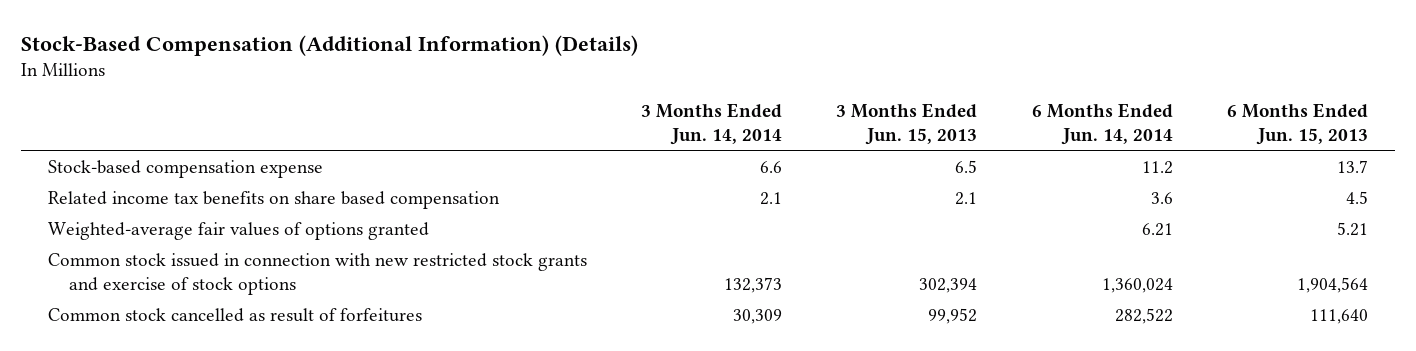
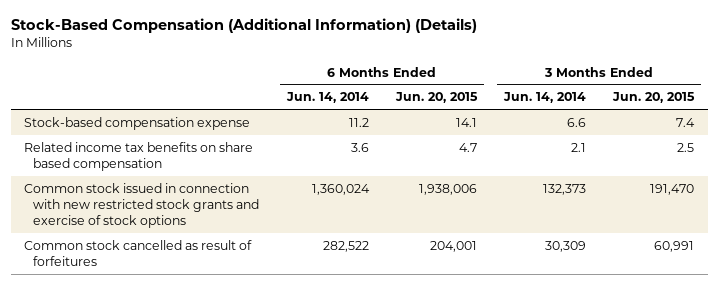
- | 3 Months Ended Jun. 14, 2014 | 3 Months Ended Jun. 15, 2013 | 6 Months Ended Jun. 14, 2014 | 6 Months Ended Jun. 15, 2013
+ | 6 Months Ended Jun. 14, 2014 | 6 Months Ended Jun. 20, 2015 | 3 Months Ended Jun. 14, 2014 | 3 Months Ended Jun. 20, 2015
- Weighted-average fair values of options granted | | | 6.21 | 5.21

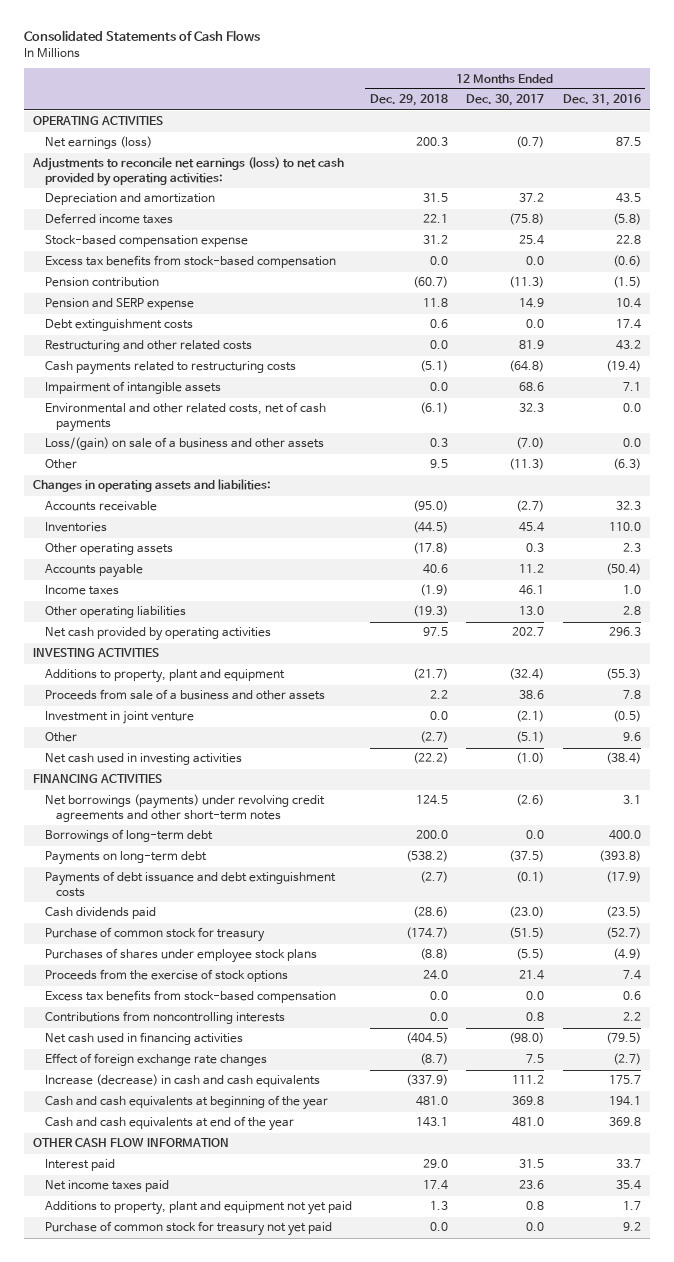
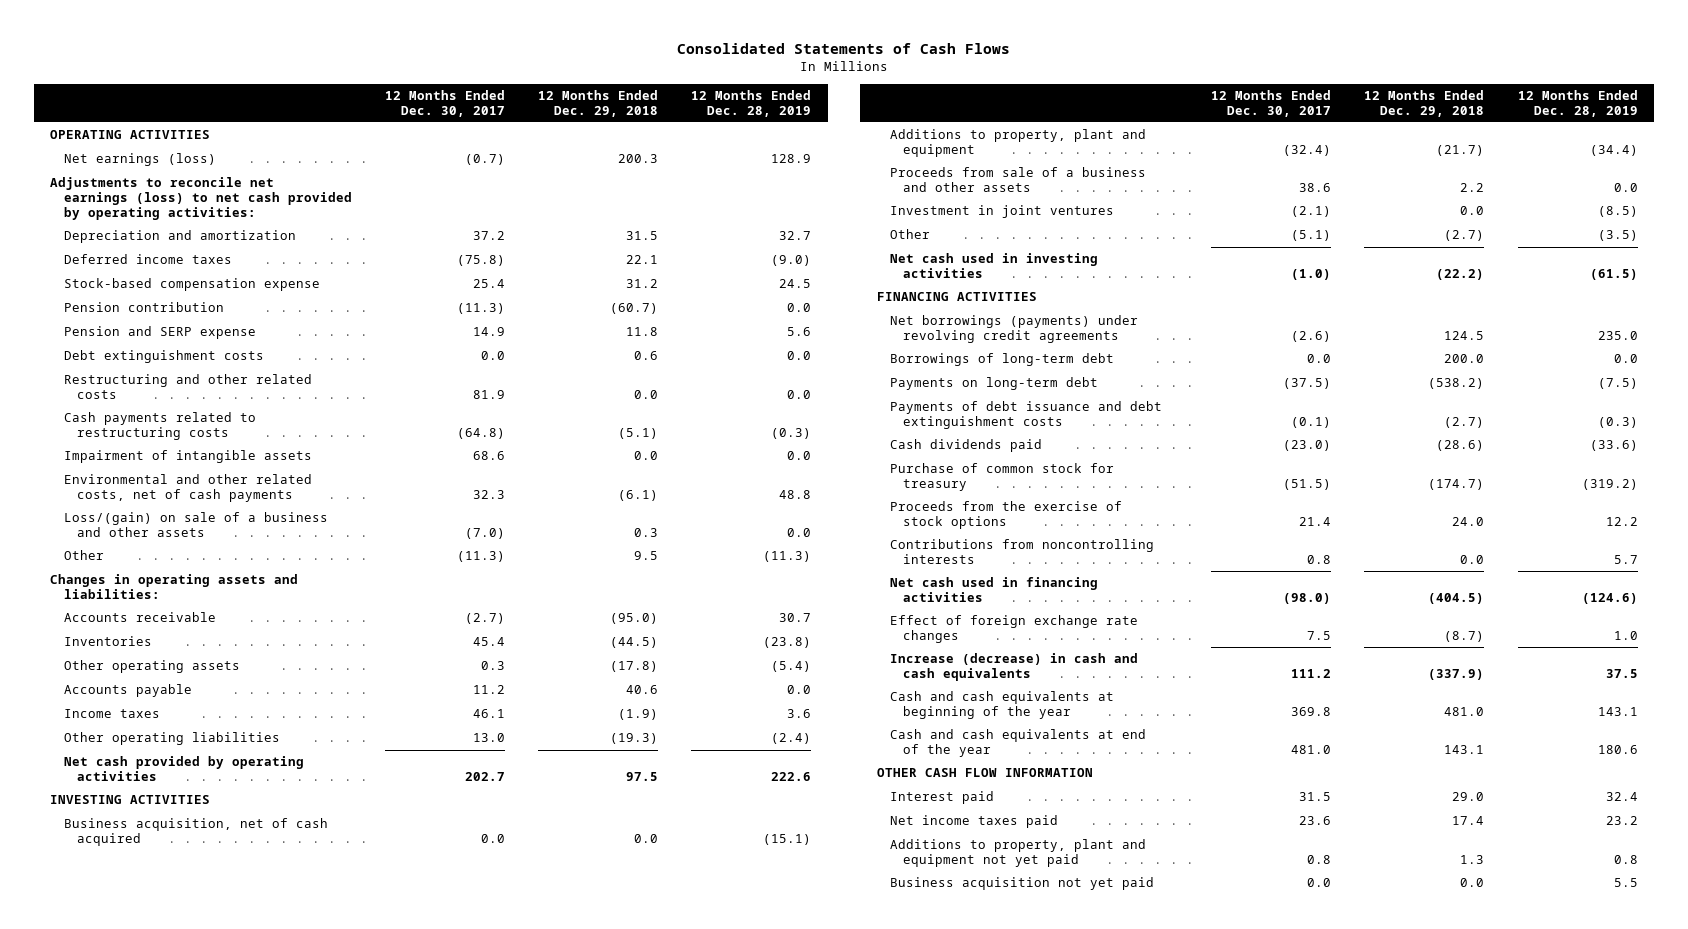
- | 12 Months Ended Dec. 29, 2018 | 12 Months Ended Dec. 30, 2017 | 12 Months Ended Dec. 31, 2016
+ | 12 Months Ended Dec. 30, 2017 | 12 Months Ended Dec. 29, 2018 | 12 Months Ended Dec. 28, 2019
- Excess tax benefits from stock-based compensation | 0.0 | 0.0 | (0.6)
+ Business acquisition, net of cash acquired | 0.0 | 0.0 | (15.1)
- Investment in joint venture | 0.0 | (2.1) | (0.5)
+ Investment in joint ventures | (2.1) | 0.0 | (8.5)
- Net borrowings (payments) under revolving credit agreements and other short-term notes | 124.5 | (2.6) | 3.1
+ Net borrowings (payments) under revolving credit agreements | (2.6) | 124.5 | 235.0
- Purchases of shares under employee stock plans | (8.8) | (5.5) | (4.9)
- Excess tax benefits from stock-based compensation | 0.0 | 0.0 | 0.6
- Purchase of common stock for treasury not yet paid | 0.0 | 0.0 | 9.2
+ Business acquisition not yet paid | 0.0 | 0.0 | 5.5

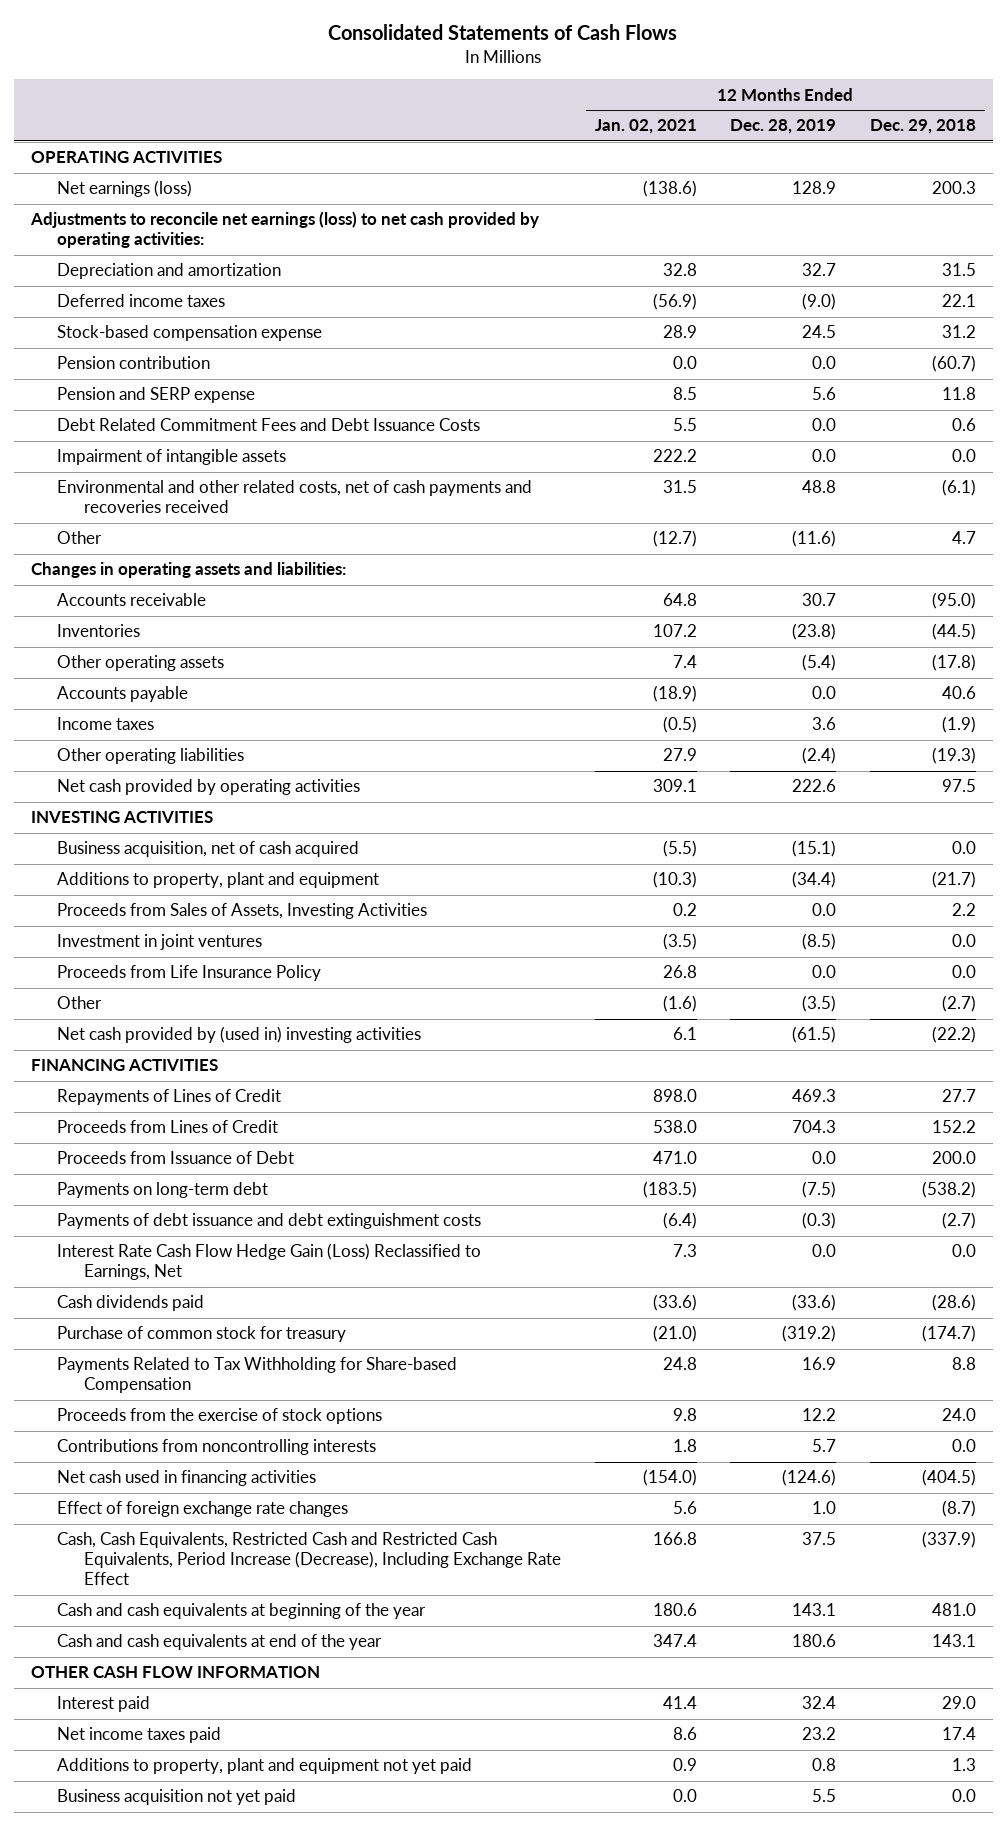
- | 12 Months Ended Dec. 30, 2017 | 12 Months Ended Dec. 29, 2018 | 12 Months Ended Dec. 28, 2019
+ | 12 Months Ended Jan. 02, 2021 | 12 Months Ended Dec. 28, 2019 | 12 Months Ended Dec. 29, 2018
- Debt extinguishment costs | 0.0 | 0.6 | 0.0
- Restructuring and other related costs | 81.9 | 0.0 | 0.0
- Cash payments related to restructuring costs | (64.8) | (5.1) | (0.3)
+ Debt Related Commitment Fees and Debt Issuance Costs | 5.5 | 0.0 | 0.6
- Environmental and other related costs, net of cash payments | 32.3 | (6.1) | 48.8
- Loss/(gain) on sale of a business and other assets | (7.0) | 0.3 | 0.0
- Other | (11.3) | 9.5 | (11.3)
+ Environmental and other related costs, net of cash payments and recoveries received | 31.5 | 48.8 | (6.1)
+ Other | (12.7) | (11.6) | 4.7
- Proceeds from sale of a business and other assets | 38.6 | 2.2 | 0.0
+ Proceeds from Sales of Assets, Investing Activities | 0.2 | 0.0 | 2.2
+ Proceeds from Life Insurance Policy | 26.8 | 0.0 | 0.0
- Net cash used in investing activities | (1.0) | (22.2) | (61.5)
+ Net cash provided by (used in) investing activities | 6.1 | (61.5) | (22.2)
- Net borrowings (payments) under revolving credit agreements | (2.6) | 124.5 | 235.0
- Borrowings of long-term debt | 0.0 | 200.0 | 0.0
+ Repayments of Lines of Credit | 898.0 | 469.3 | 27.7
+ Proceeds from Lines of Credit | 538.0 | 704.3 | 152.2
+ Proceeds from Issuance of Debt | 471.0 | 0.0 | 200.0
+ Interest Rate Cash Flow Hedge Gain (Loss) Reclassified to Earnings, Net | 7.3 | 0.0 | 0.0
+ Payments Related to Tax Withholding for Share-based Compensation | 24.8 | 16.9 | 8.8
- Increase (decrease) in cash and cash equivalents | 111.2 | (337.9) | 37.5
+ Cash, Cash Equivalents, Restricted Cash and Restricted Cash Equivalents, Period Increase (Decrease), Including Exchange Rate Effect | 166.8 | 37.5 | (337.9)

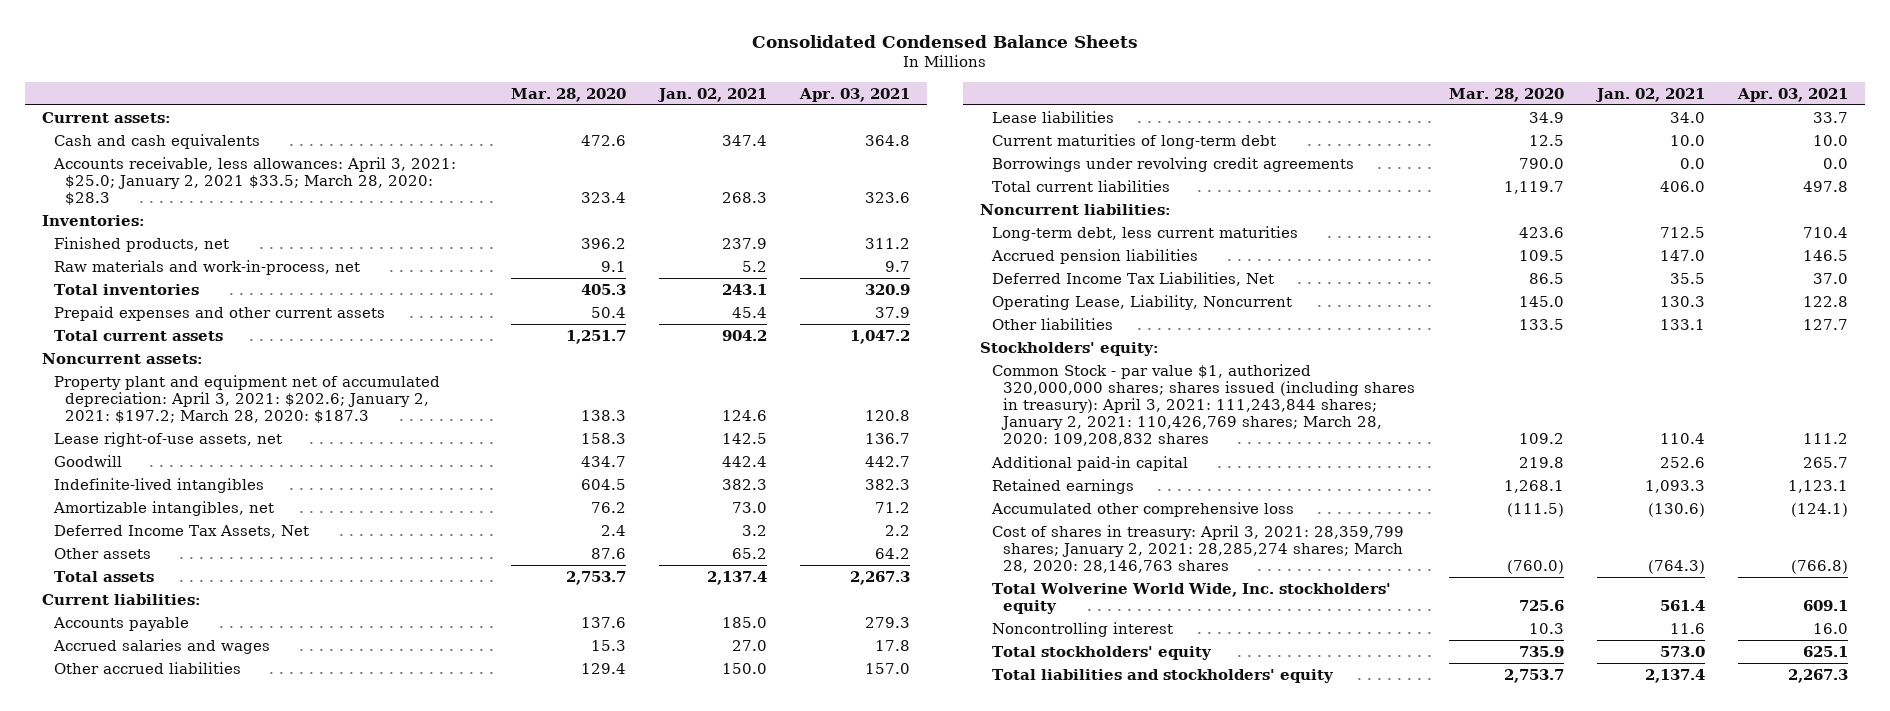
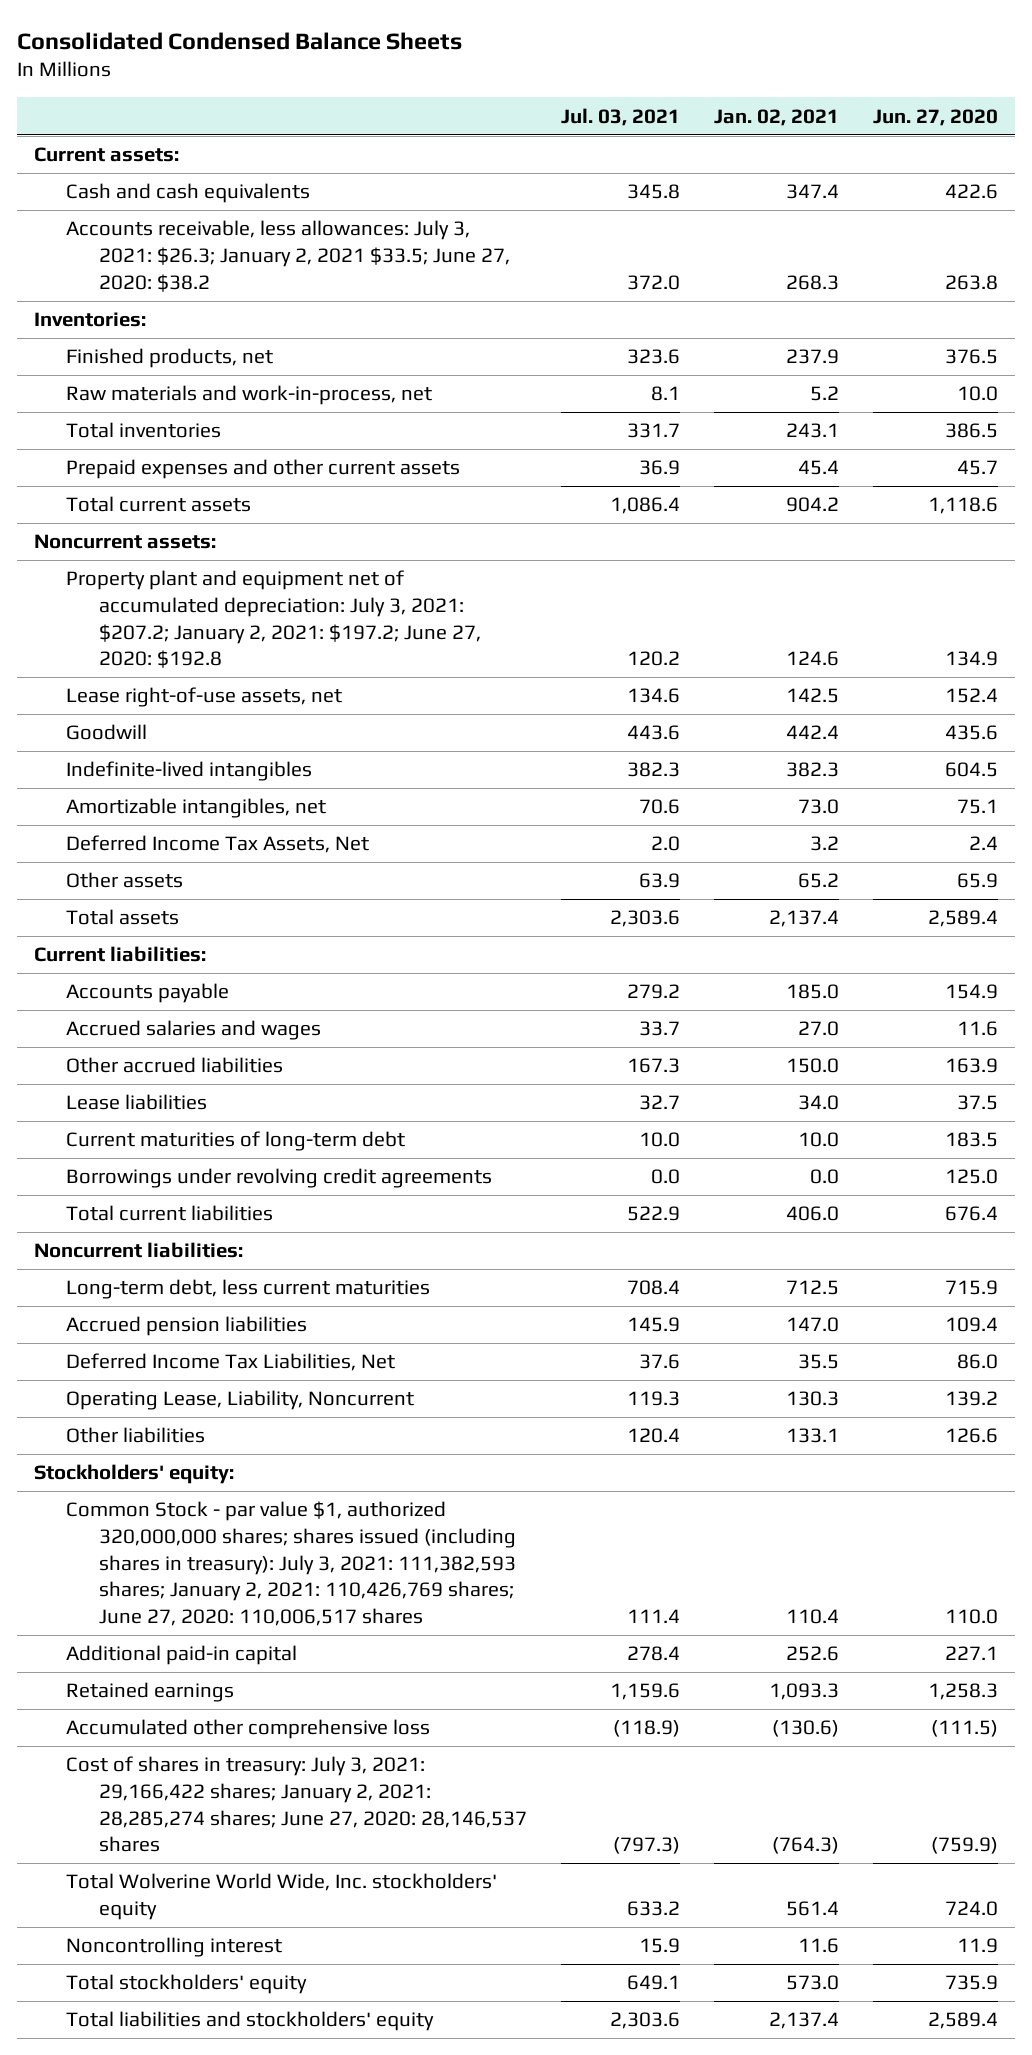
- | Mar. 28, 2020 | Jan. 02, 2021 | Apr. 03, 2021
+ | Jul. 03, 2021 | Jan. 02, 2021 | Jun. 27, 2020
- Accounts receivable, less allowances: April 3, 2021: $25.0; January 2, 2021 $33.5; March 28, 2020: $28.3 | 323.4 | 268.3 | 323.6
+ Accounts receivable, less allowances: July 3, 2021: $26.3; January 2, 2021 $33.5; June 27, 2020: $38.2 | 372.0 | 268.3 | 263.8
- Property plant and equipment net of accumulated depreciation: April 3, 2021: $202.6; January 2, 2021: $197.2; March 28, 2020: $187.3 | 138.3 | 124.6 | 120.8
+ Property plant and equipment net of accumulated depreciation: July 3, 2021: $207.2; January 2, 2021: $197.2; June 27, 2020: $192.8 | 120.2 | 124.6 | 134.9
- Common Stock - par value $1, authorized 320,000,000 shares; shares issued (including shares in treasury): April 3, 2021: 111,243,844 shares; January 2, 2021: 110,426,769 shares; March 28, 2020: 109,208,832 shares | 109.2 | 110.4 | 111.2
+ Common Stock - par value $1, authorized 320,000,000 shares; shares issued (including shares in treasury): July 3, 2021: 111,382,593 shares; January 2, 2021: 110,426,769 shares; June 27, 2020: 110,006,517 shares | 111.4 | 110.4 | 110.0
- Cost of shares in treasury: April 3, 2021: 28,359,799 shares; January 2, 2021: 28,285,274 shares; March 28, 2020: 28,146,763 shares | (760.0) | (764.3) | (766.8)
+ Cost of shares in treasury: July 3, 2021: 29,166,422 shares; January 2, 2021: 28,285,274 shares; June 27, 2020: 28,146,537 shares | (797.3) | (764.3) | (759.9)

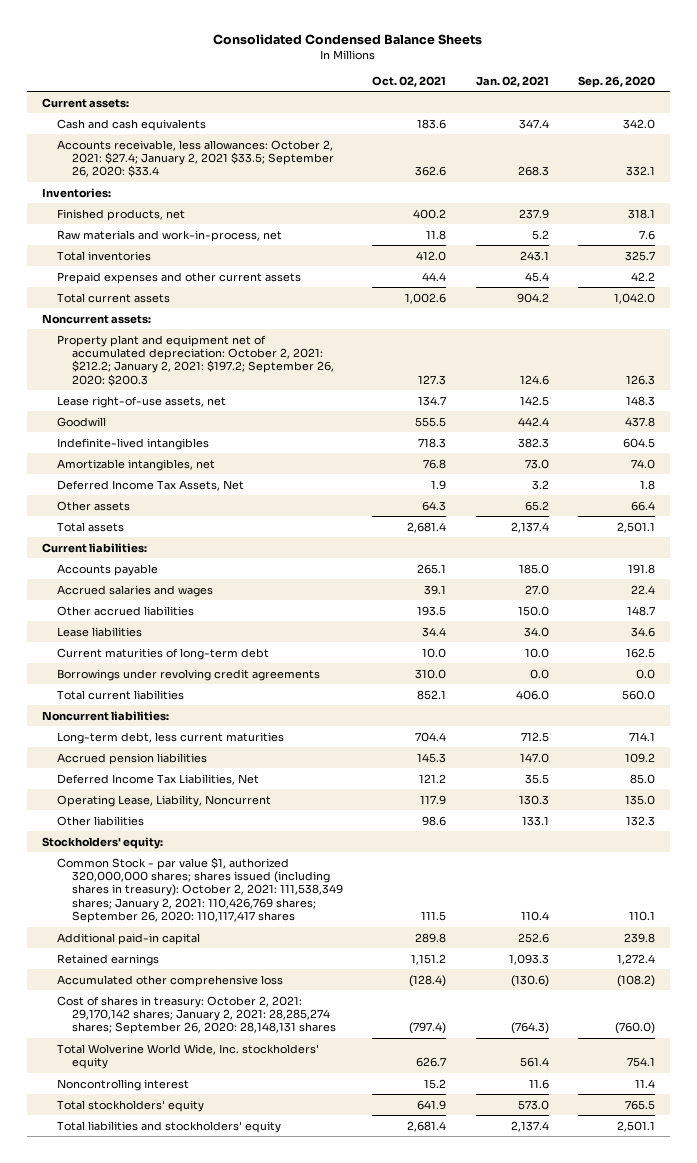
- | Jul. 03, 2021 | Jan. 02, 2021 | Jun. 27, 2020
+ | Oct. 02, 2021 | Jan. 02, 2021 | Sep. 26, 2020
- Accounts receivable, less allowances: July 3, 2021: $26.3; January 2, 2021 $33.5; June 27, 2020: $38.2 | 372.0 | 268.3 | 263.8
+ Accounts receivable, less allowances: October 2, 2021: $27.4; January 2, 2021 $33.5; September 26, 2020: $33.4 | 362.6 | 268.3 | 332.1
- Property plant and equipment net of accumulated depreciation: July 3, 2021: $207.2; January 2, 2021: $197.2; June 27, 2020: $192.8 | 120.2 | 124.6 | 134.9
+ Property plant and equipment net of accumulated depreciation: October 2, 2021: $212.2; January 2, 2021: $197.2; September 26, 2020: $200.3 | 127.3 | 124.6 | 126.3
- Common Stock - par value $1, authorized 320,000,000 shares; shares issued (including shares in treasury): July 3, 2021: 111,382,593 shares; January 2, 2021: 110,426,769 shares; June 27, 2020: 110,006,517 shares | 111.4 | 110.4 | 110.0
+ Common Stock - par value $1, authorized 320,000,000 shares; shares issued (including shares in treasury): October 2, 2021: 111,538,349 shares; January 2, 2021: 110,426,769 shares; September 26, 2020: 110,117,417 shares | 111.5 | 110.4 | 110.1
- Cost of shares in treasury: July 3, 2021: 29,166,422 shares; January 2, 2021: 28,285,274 shares; June 27, 2020: 28,146,537 shares | (797.3) | (764.3) | (759.9)
+ Cost of shares in treasury: October 2, 2021: 29,170,142 shares; January 2, 2021: 28,285,274 shares; September 26, 2020: 28,148,131 shares | (797.4) | (764.3) | (760.0)

